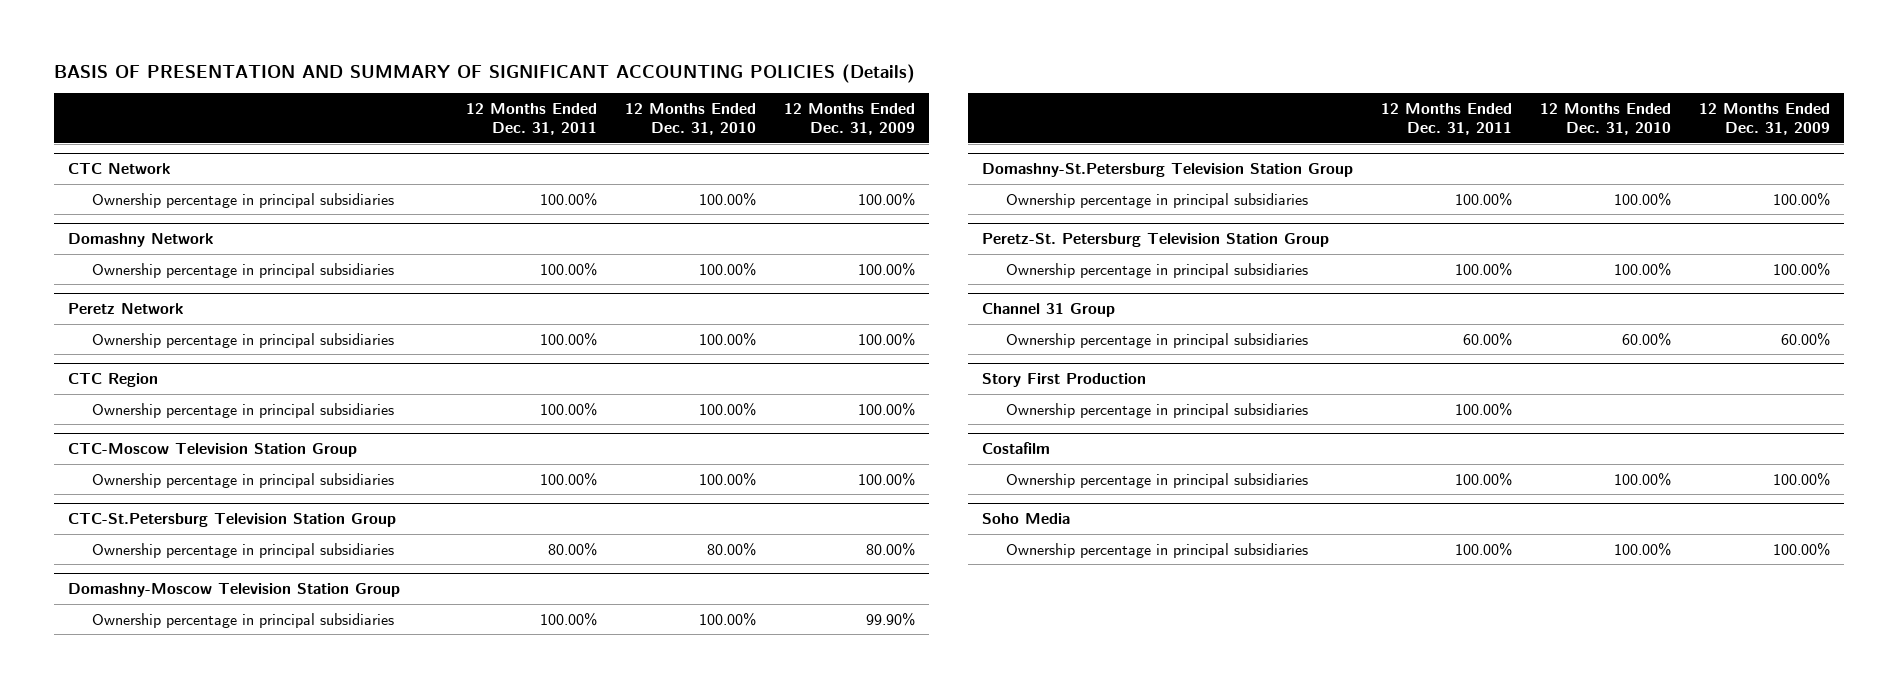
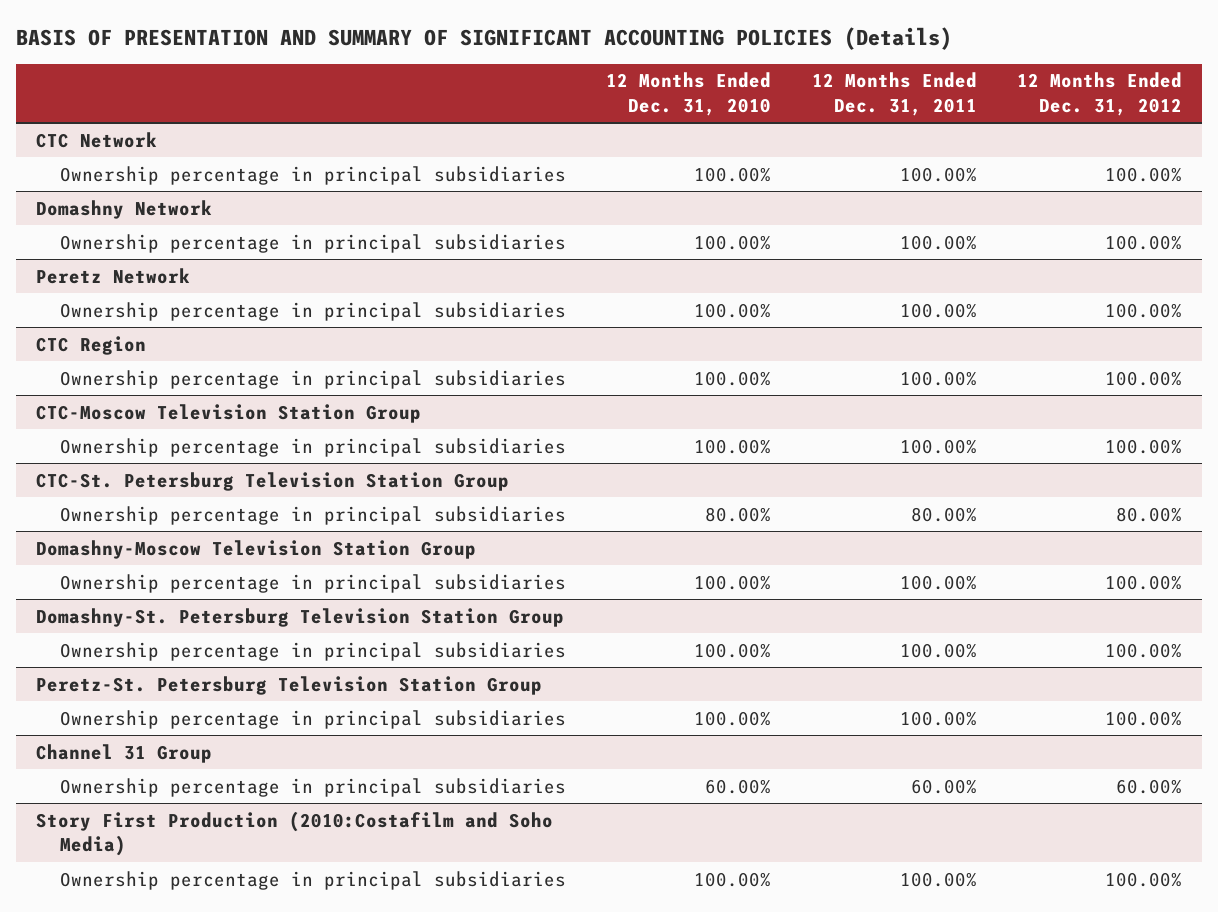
- | 12 Months Ended Dec. 31, 2011 | 12 Months Ended Dec. 31, 2010 | 12 Months Ended Dec. 31, 2009
+ | 12 Months Ended Dec. 31, 2010 | 12 Months Ended Dec. 31, 2011 | 12 Months Ended Dec. 31, 2012
- CTC-St.Petersburg Television Station Group
+ CTC-St. Petersburg Television Station Group
- Domashny-St.Petersburg Television Station Group
+ Domashny-St. Petersburg Television Station Group
- Story First Production
- Ownership percentage in principal subsidiaries | 100.00% | |
- Costafilm
- Ownership percentage in principal subsidiaries | 100.00% | 100.00% | 100.00%
- Soho Media
+ Story First Production (2010:Costafilm and Soho Media)

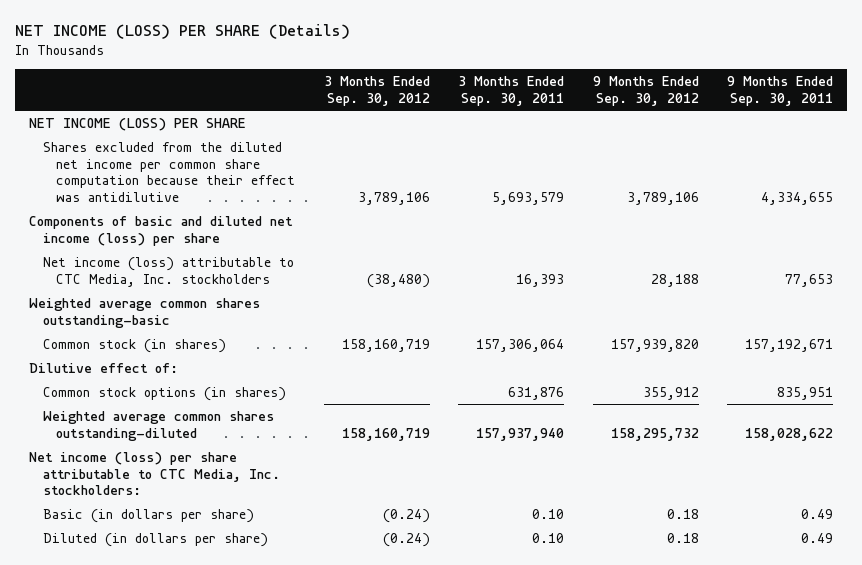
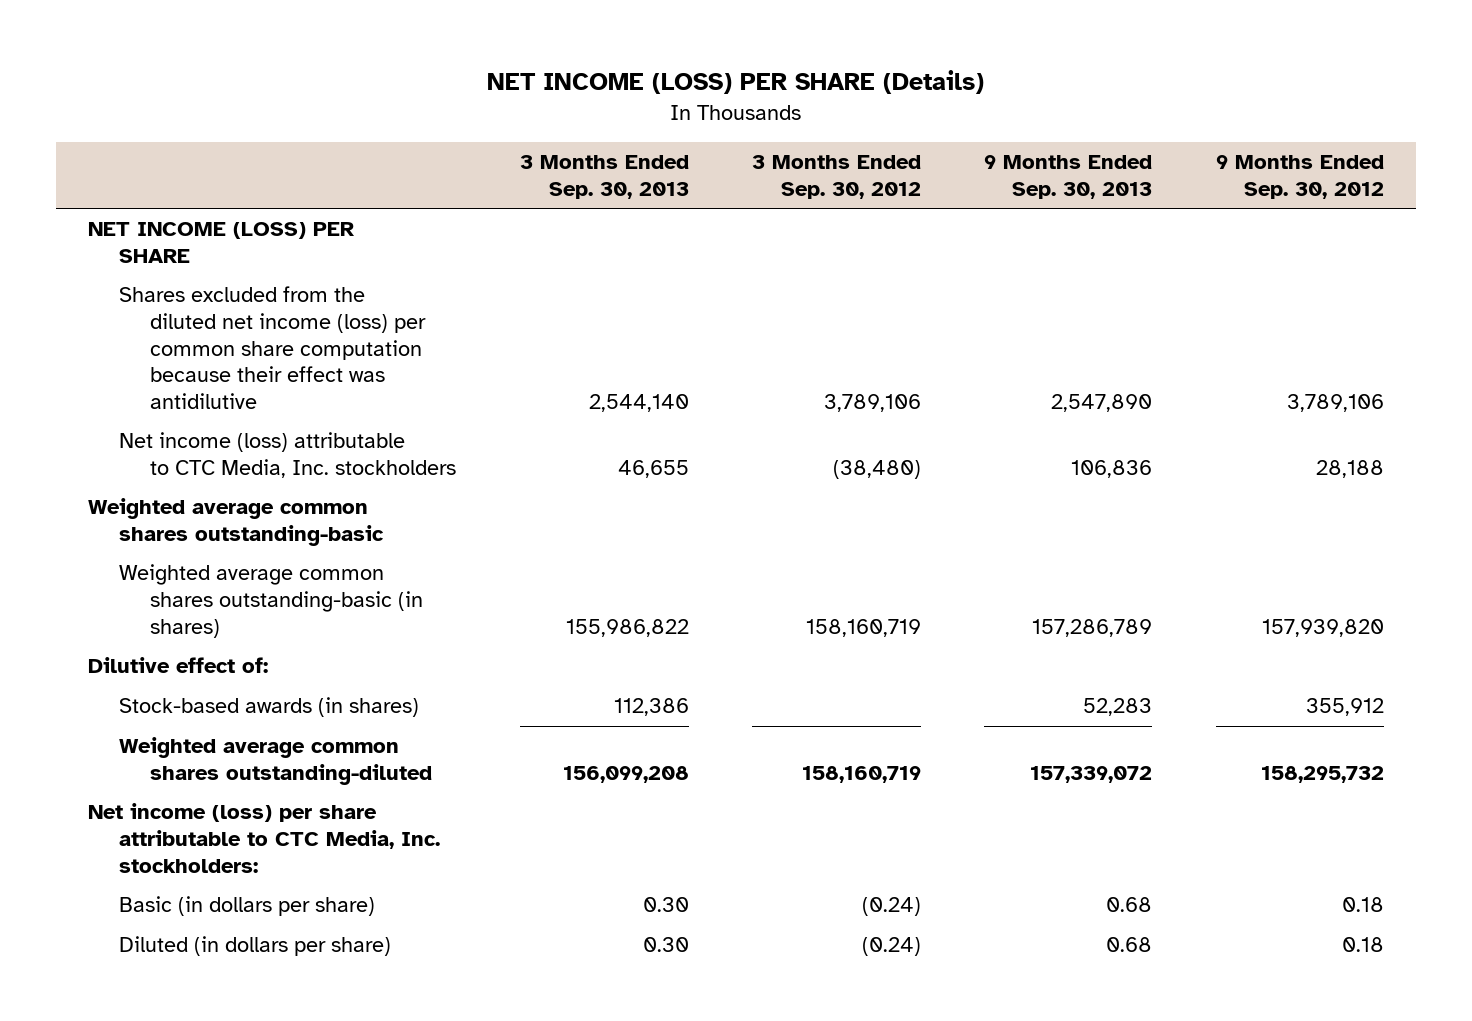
- | 3 Months Ended Sep. 30, 2012 | 3 Months Ended Sep. 30, 2011 | 9 Months Ended Sep. 30, 2012 | 9 Months Ended Sep. 30, 2011
+ | 3 Months Ended Sep. 30, 2013 | 3 Months Ended Sep. 30, 2012 | 9 Months Ended Sep. 30, 2013 | 9 Months Ended Sep. 30, 2012
- Shares excluded from the diluted net income per common share computation because their effect was antidilutive | 3,789,106 | 5,693,579 | 3,789,106 | 4,334,655
- Components of basic and diluted net income (loss) per share
+ Shares excluded from the diluted net income (loss) per common share computation because their effect was antidilutive | 2,544,140 | 3,789,106 | 2,547,890 | 3,789,106
- Common stock (in shares) | 158,160,719 | 157,306,064 | 157,939,820 | 157,192,671
+ Weighted average common shares outstanding-basic (in shares) | 155,986,822 | 158,160,719 | 157,286,789 | 157,939,820
- Common stock options (in shares) | | 631,876 | 355,912 | 835,951
+ Stock-based awards (in shares) | 112,386 | | 52,283 | 355,912

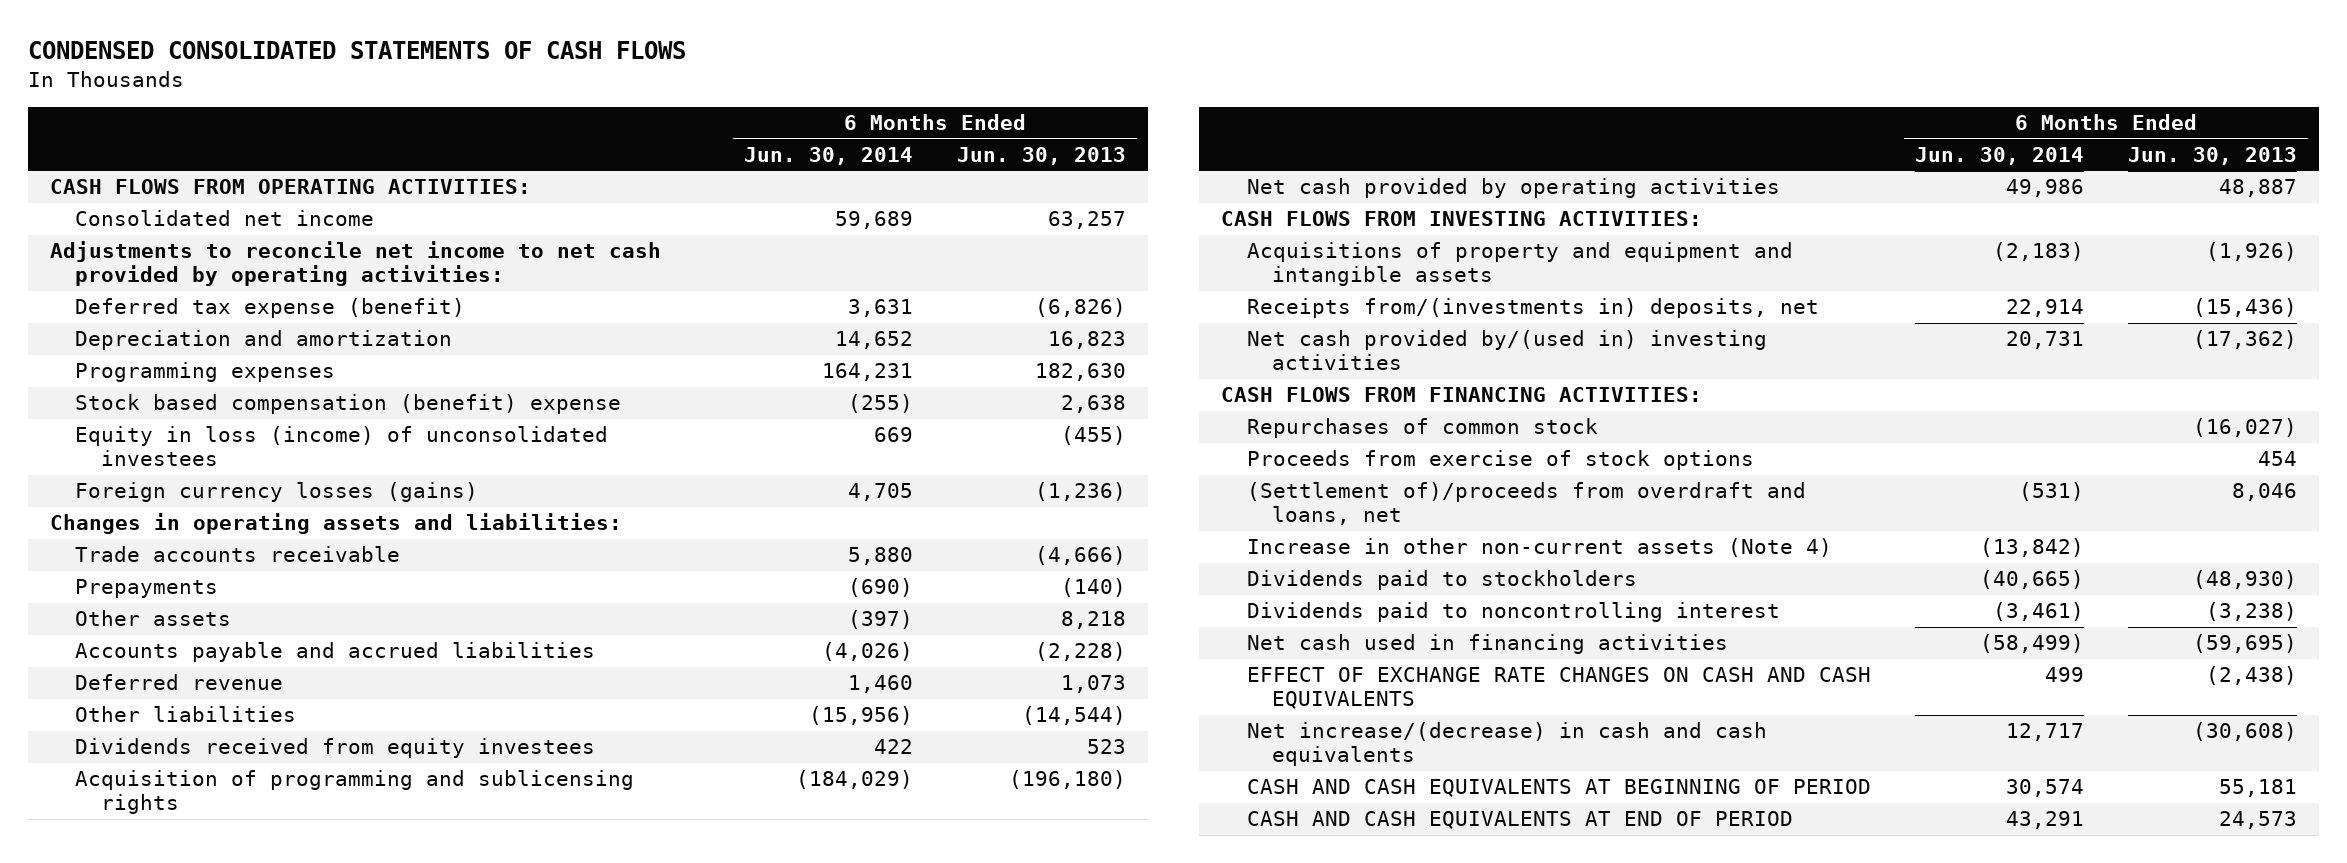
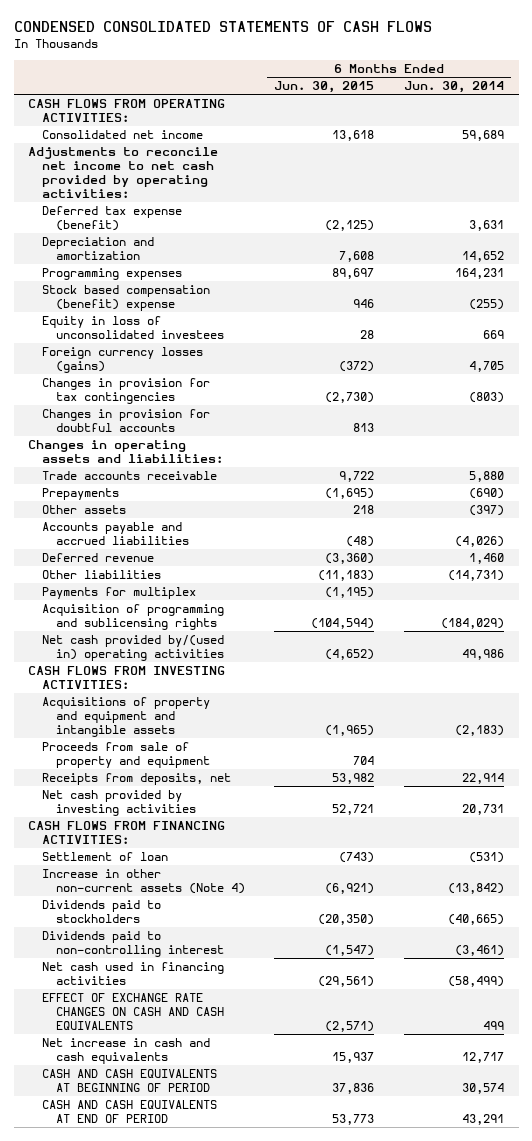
- | 6 Months Ended Jun. 30, 2014 | 6 Months Ended Jun. 30, 2013
+ | 6 Months Ended Jun. 30, 2015 | 6 Months Ended Jun. 30, 2014
- Equity in loss (income) of unconsolidated investees | 669 | (455)
+ Equity in loss of unconsolidated investees | 28 | 669
+ Changes in provision for tax contingencies | (2,730) | (803)
+ Changes in provision for doubtful accounts | 813 |
- Other liabilities | (15,956) | (14,544)
- Dividends received from equity investees | 422 | 523
+ Other liabilities | (11,183) | (14,731)
+ Payments for multiplex | (1,195) |
- Net cash provided by operating activities | 49,986 | 48,887
+ Net cash provided by/(used in) operating activities | (4,652) | 49,986
- Receipts from/(investments in) deposits, net | 22,914 | (15,436)
- Net cash provided by/(used in) investing activities | 20,731 | (17,362)
+ Proceeds from sale of property and equipment | 704 |
+ Receipts from deposits, net | 53,982 | 22,914
+ Net cash provided by investing activities | 52,721 | 20,731
- Repurchases of common stock | | (16,027)
- Proceeds from exercise of stock options | | 454
- (Settlement of)/proceeds from overdraft and loans, net | (531) | 8,046
+ Settlement of loan | (743) | (531)
- Dividends paid to noncontrolling interest | (3,461) | (3,238)
+ Dividends paid to non-controlling interest | (1,547) | (3,461)
- Net increase/(decrease) in cash and cash equivalents | 12,717 | (30,608)
+ Net increase in cash and cash equivalents | 15,937 | 12,717

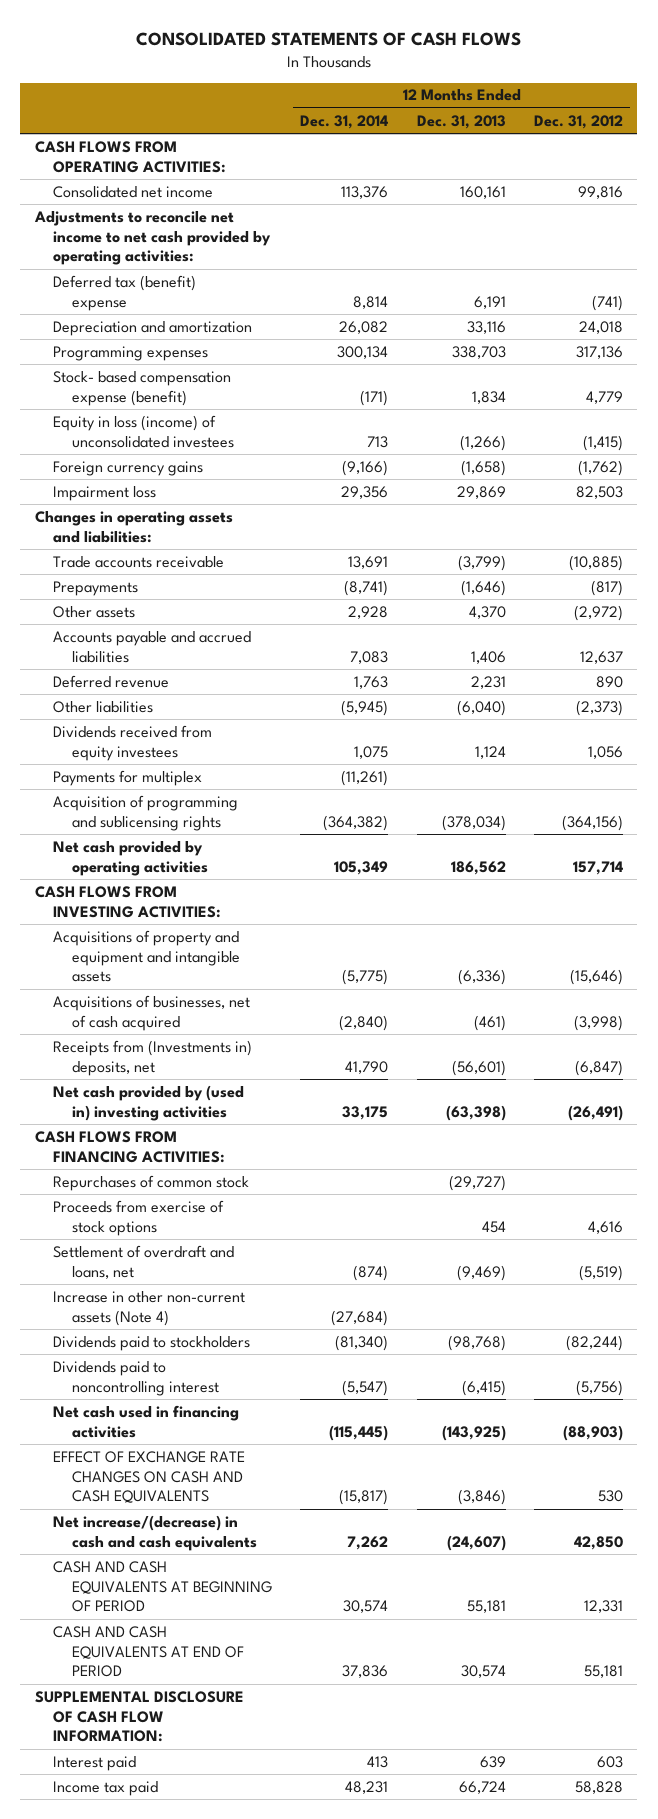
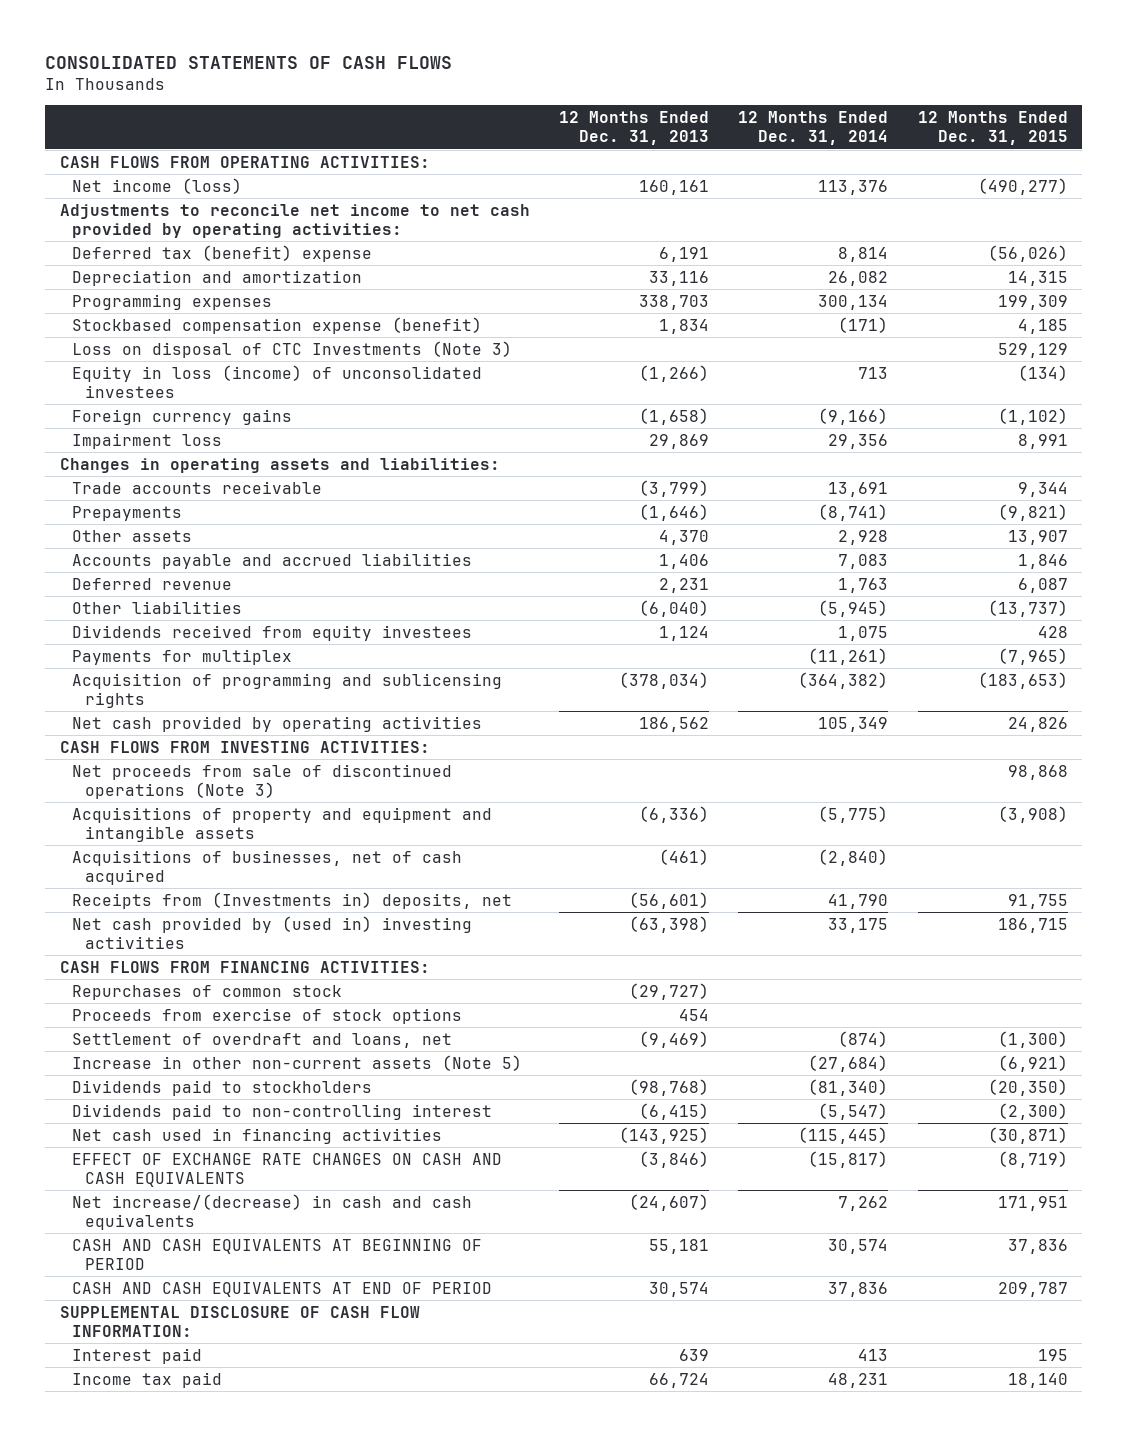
- | 12 Months Ended Dec. 31, 2014 | 12 Months Ended Dec. 31, 2013 | 12 Months Ended Dec. 31, 2012
+ | 12 Months Ended Dec. 31, 2013 | 12 Months Ended Dec. 31, 2014 | 12 Months Ended Dec. 31, 2015
- Consolidated net income | 113,376 | 160,161 | 99,816
+ Net income (loss) | 160,161 | 113,376 | (490,277)
- Stock- based compensation expense (benefit) | (171) | 1,834 | 4,779
+ Stockbased compensation expense (benefit) | 1,834 | (171) | 4,185
+ Loss on disposal of CTC Investments (Note 3) | | | 529,129
+ Net proceeds from sale of discontinued operations (Note 3) | | | 98,868
- Increase in other non-current assets (Note 4) | (27,684) | |
+ Increase in other non-current assets (Note 5) | | (27,684) | (6,921)
- Dividends paid to noncontrolling interest | (5,547) | (6,415) | (5,756)
+ Dividends paid to non-controlling interest | (6,415) | (5,547) | (2,300)

